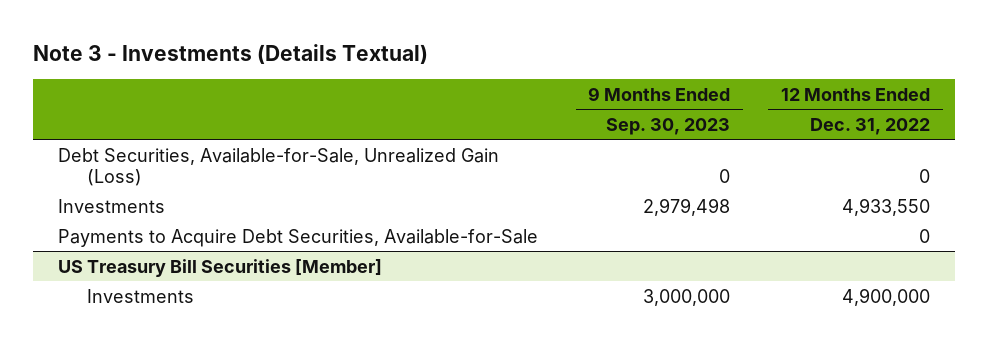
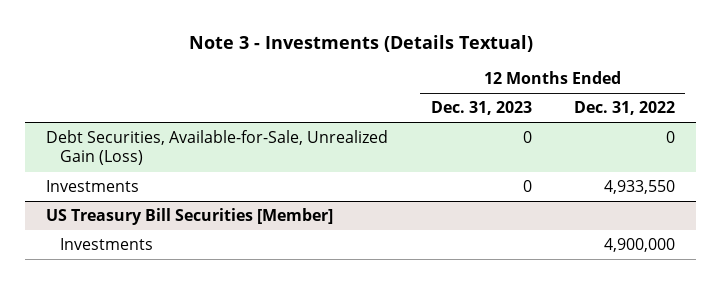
- | 9 Months Ended Sep. 30, 2023 | 12 Months Ended Dec. 31, 2022
+ | 12 Months Ended Dec. 31, 2023 | 12 Months Ended Dec. 31, 2022
- Payments to Acquire Debt Securities, Available-for-Sale | | 0

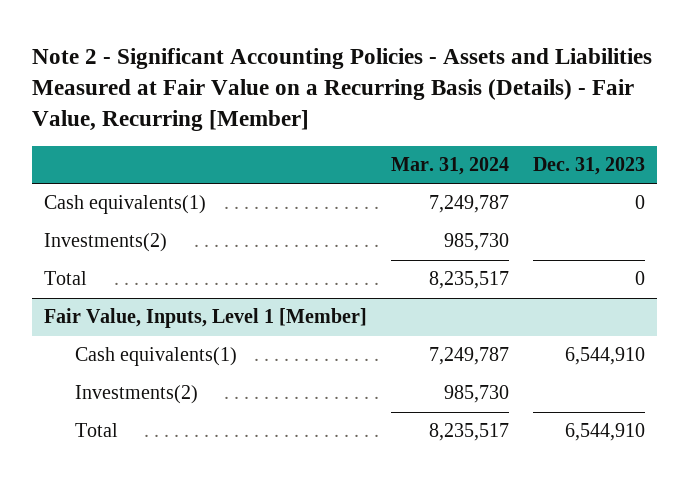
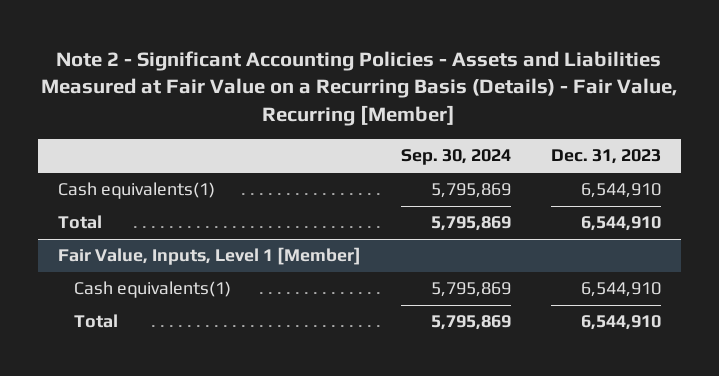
- | Mar. 31, 2024 | Dec. 31, 2023
+ | Sep. 30, 2024 | Dec. 31, 2023
- Cash equivalents(1) | 7,249,787 | 0
- Investments(2) | 985,730 |
- Total | 8,235,517 | 0
+ Cash equivalents(1) | 5,795,869 | 6,544,910
+ Total | 5,795,869 | 6,544,910
@ Fair Value, Inputs, Level 1 [Member]
- Investments(2) | 985,730 |

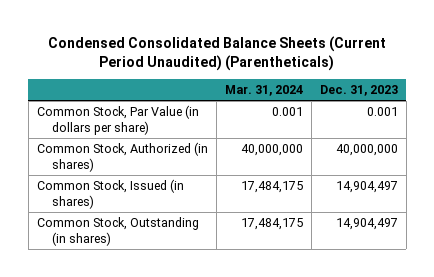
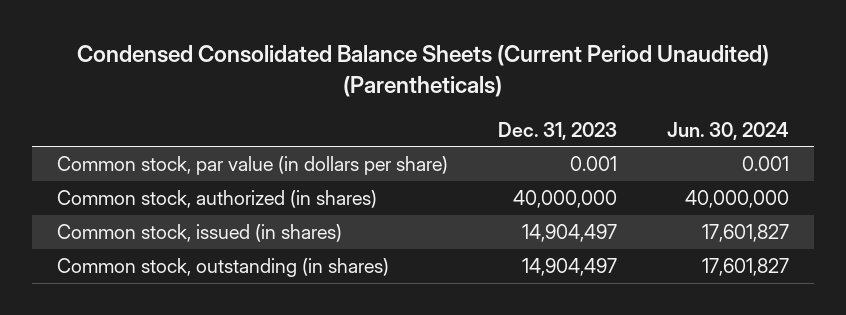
- | Mar. 31, 2024 | Dec. 31, 2023
+ | Dec. 31, 2023 | Jun. 30, 2024
- Common Stock, Par Value (in dollars per share) | 0.001 | 0.001
- Common Stock, Authorized (in shares) | 40,000,000 | 40,000,000
- Common Stock, Issued (in shares) | 17,484,175 | 14,904,497
- Common Stock, Outstanding (in shares) | 17,484,175 | 14,904,497
+ Common stock, par value (in dollars per share) | 0.001 | 0.001
+ Common stock, authorized (in shares) | 40,000,000 | 40,000,000
+ Common stock, issued (in shares) | 14,904,497 | 17,601,827
+ Common stock, outstanding (in shares) | 14,904,497 | 17,601,827

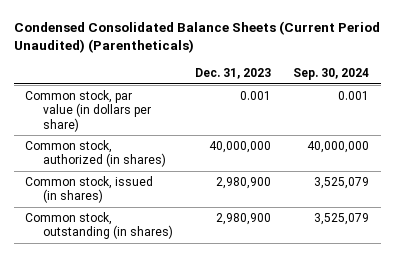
- | Dec. 31, 2023 | Jun. 30, 2024
+ | Dec. 31, 2023 | Sep. 30, 2024
- Common stock, issued (in shares) | 14,904,497 | 17,601,827
- Common stock, outstanding (in shares) | 14,904,497 | 17,601,827
+ Common stock, issued (in shares) | 2,980,900 | 3,525,079
+ Common stock, outstanding (in shares) | 2,980,900 | 3,525,079

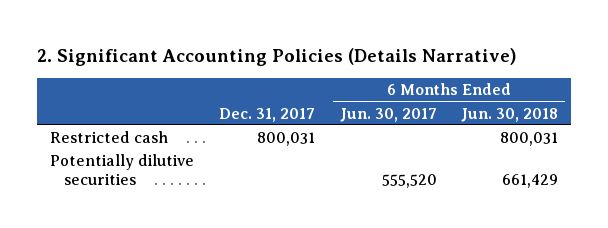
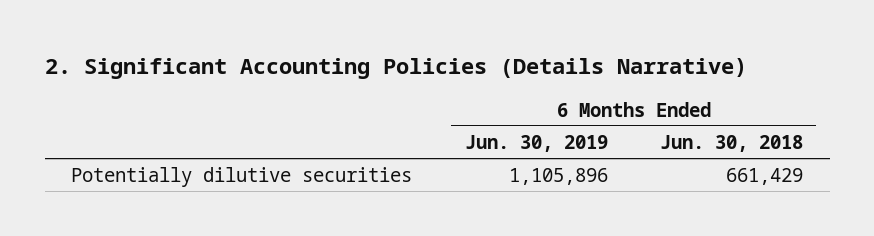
- | Dec. 31, 2017 | 6 Months Ended Jun. 30, 2017 | 6 Months Ended Jun. 30, 2018
+ | 6 Months Ended Jun. 30, 2019 | 6 Months Ended Jun. 30, 2018
- Restricted cash | 800,031 | | 800,031

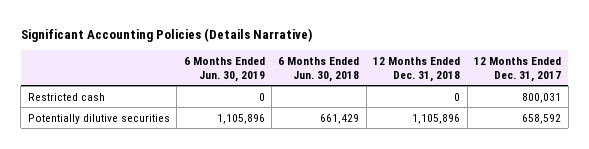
- 2. Significant Accounting Policies (Details Narrative)
+ Significant Accounting Policies (Details Narrative)
- | 6 Months Ended Jun. 30, 2019 | 6 Months Ended Jun. 30, 2018
+ | 6 Months Ended Jun. 30, 2019 | 6 Months Ended Jun. 30, 2018 | 12 Months Ended Dec. 31, 2018 | 12 Months Ended Dec. 31, 2017
+ Restricted cash | 0 | | 0 | 800,031

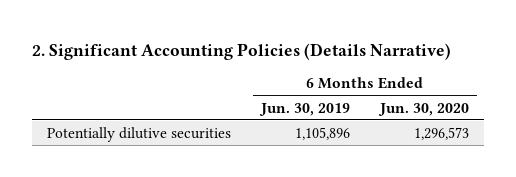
- Significant Accounting Policies (Details Narrative)
+ 2. Significant Accounting Policies (Details Narrative)
- | 6 Months Ended Jun. 30, 2019 | 6 Months Ended Jun. 30, 2018 | 12 Months Ended Dec. 31, 2018 | 12 Months Ended Dec. 31, 2017
+ | 6 Months Ended Jun. 30, 2019 | 6 Months Ended Jun. 30, 2020
- Restricted cash | 0 | | 0 | 800,031

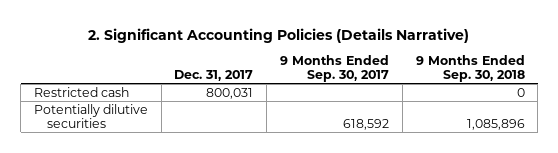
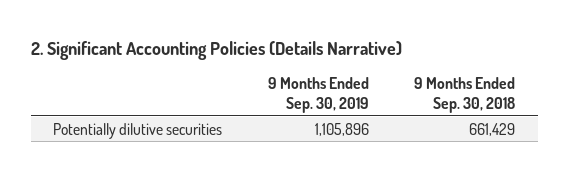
- | Dec. 31, 2017 | 9 Months Ended Sep. 30, 2017 | 9 Months Ended Sep. 30, 2018
+ | 9 Months Ended Sep. 30, 2019 | 9 Months Ended Sep. 30, 2018
- Restricted cash | 800,031 | | 0
- Potentially dilutive securities | | 618,592 | 1,085,896
+ Potentially dilutive securities | 1,105,896 | 661,429

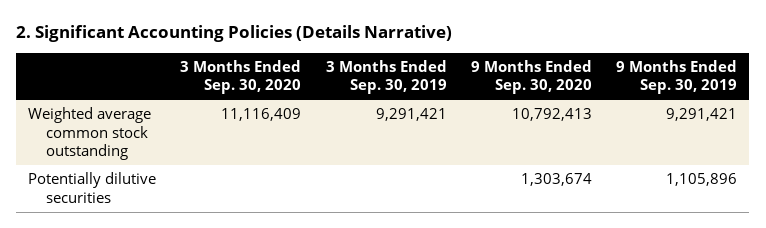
- | 9 Months Ended Sep. 30, 2019 | 9 Months Ended Sep. 30, 2018
+ | 3 Months Ended Sep. 30, 2020 | 3 Months Ended Sep. 30, 2019 | 9 Months Ended Sep. 30, 2020 | 9 Months Ended Sep. 30, 2019
+ Weighted average common stock outstanding | 11,116,409 | 9,291,421 | 10,792,413 | 9,291,421

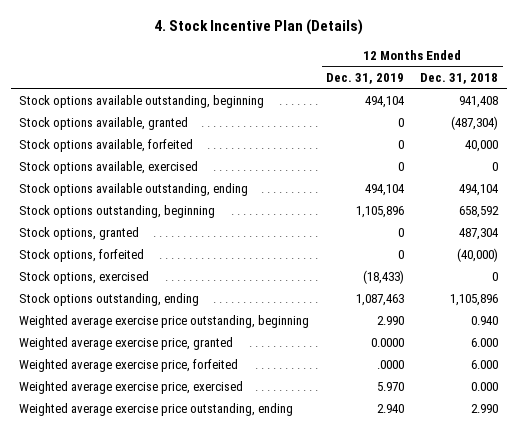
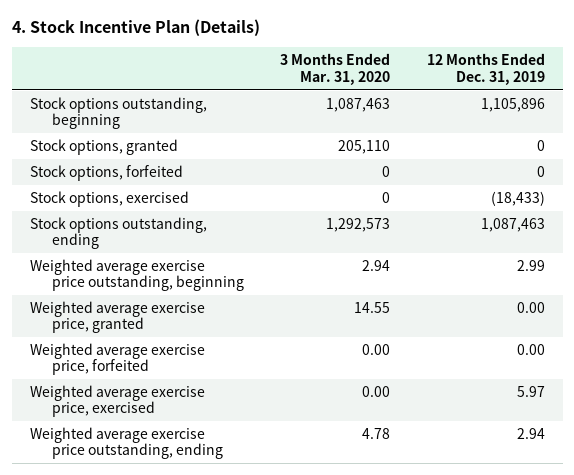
- | 12 Months Ended Dec. 31, 2019 | 12 Months Ended Dec. 31, 2018
+ | 3 Months Ended Mar. 31, 2020 | 12 Months Ended Dec. 31, 2019
- Stock options available outstanding, beginning | 494,104 | 941,408
- Stock options available, granted | 0 | (487,304)
- Stock options available, forfeited | 0 | 40,000
- Stock options available, exercised | 0 | 0
- Stock options available outstanding, ending | 494,104 | 494,104
- Weighted average exercise price outstanding, beginning | 2.990 | 0.940
- Weighted average exercise price, granted | 0.0000 | 6.000
- Weighted average exercise price, forfeited | .0000 | 6.000
- Weighted average exercise price, exercised | 5.970 | 0.000
- Weighted average exercise price outstanding, ending | 2.940 | 2.990
+ Weighted average exercise price outstanding, beginning | 2.94 | 2.99
+ Weighted average exercise price, granted | 14.55 | 0.00
+ Weighted average exercise price, forfeited | 0.00 | 0.00
+ Weighted average exercise price, exercised | 0.00 | 5.97
+ Weighted average exercise price outstanding, ending | 4.78 | 2.94

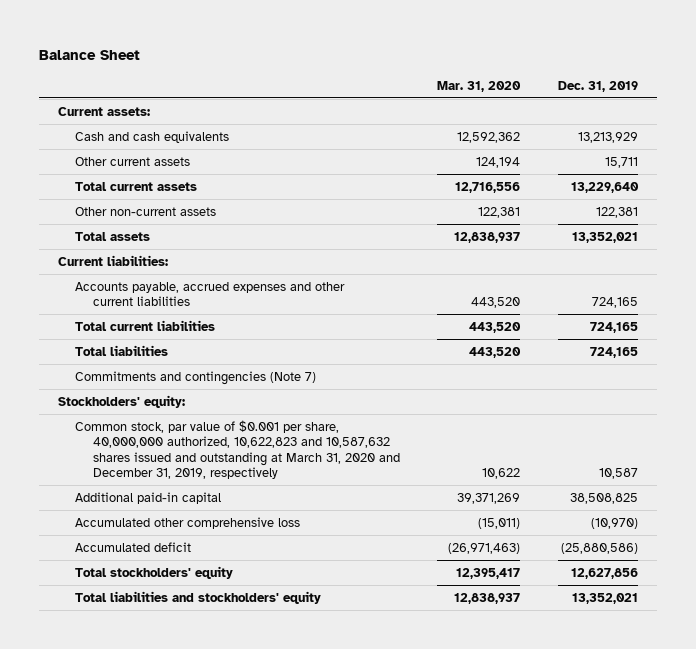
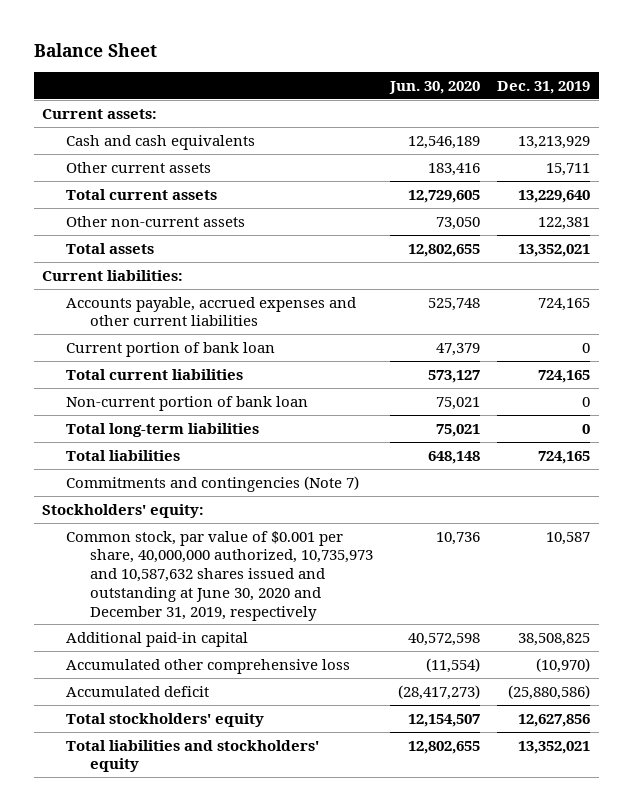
- | Mar. 31, 2020 | Dec. 31, 2019
+ | Jun. 30, 2020 | Dec. 31, 2019
+ Current portion of bank loan | 47,379 | 0
+ Non-current portion of bank loan | 75,021 | 0
+ Total long-term liabilities | 75,021 | 0
- Common stock, par value of $0.001 per share, 40,000,000 authorized, 10,622,823 and 10,587,632 shares issued and outstanding at March 31, 2020 and December 31, 2019, respectively | 10,622 | 10,587
+ Common stock, par value of $0.001 per share, 40,000,000 authorized, 10,735,973 and 10,587,632 shares issued and outstanding at June 30, 2020 and December 31, 2019, respectively | 10,736 | 10,587

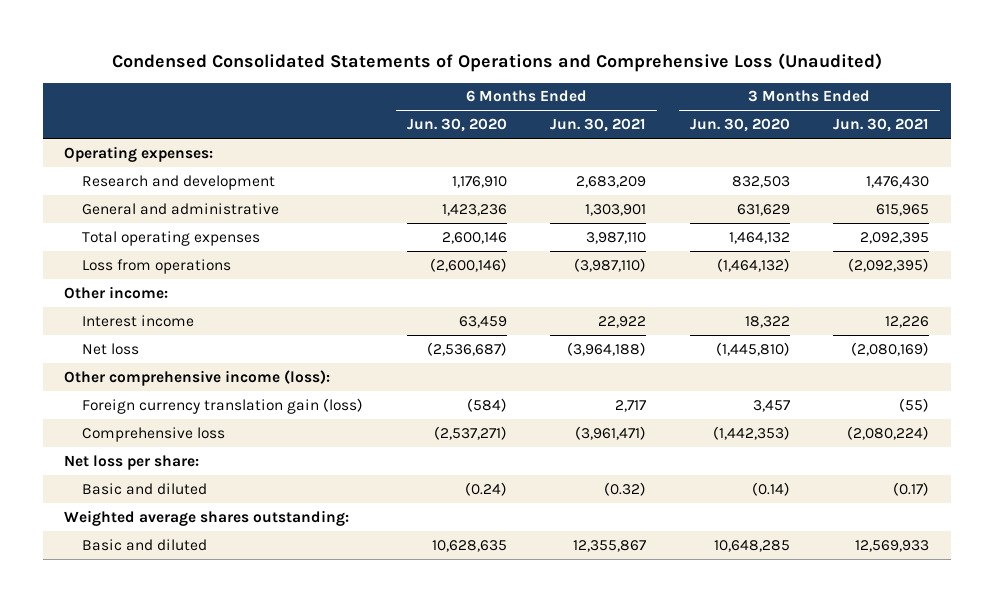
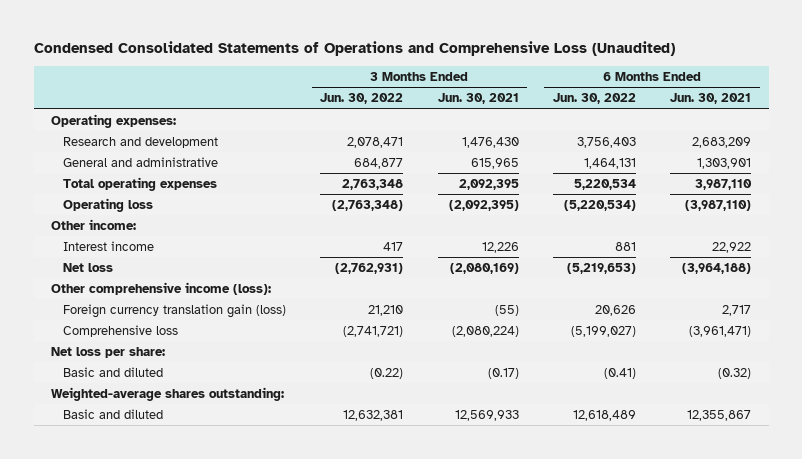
- | 6 Months Ended Jun. 30, 2020 | 6 Months Ended Jun. 30, 2021 | 3 Months Ended Jun. 30, 2020 | 3 Months Ended Jun. 30, 2021
+ | 3 Months Ended Jun. 30, 2022 | 3 Months Ended Jun. 30, 2021 | 6 Months Ended Jun. 30, 2022 | 6 Months Ended Jun. 30, 2021
- Loss from operations | (2,600,146) | (3,987,110) | (1,464,132) | (2,092,395)
+ Operating loss | (2,763,348) | (2,092,395) | (5,220,534) | (3,987,110)
- Weighted average shares outstanding:
+ Weighted-average shares outstanding:

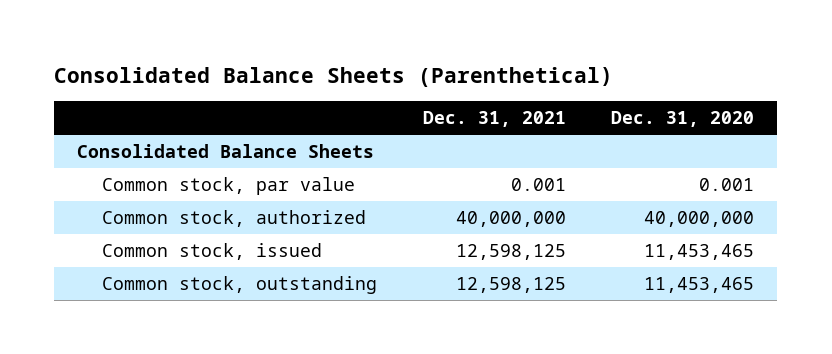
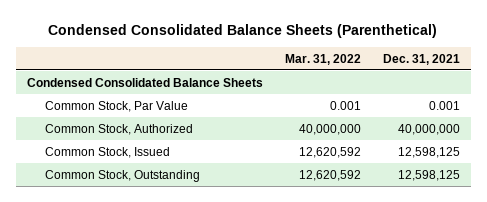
- Consolidated Balance Sheets (Parenthetical)
+ Condensed Consolidated Balance Sheets (Parenthetical)
- | Dec. 31, 2021 | Dec. 31, 2020
+ | Mar. 31, 2022 | Dec. 31, 2021
- Consolidated Balance Sheets
- Common stock, par value | 0.001 | 0.001
- Common stock, authorized | 40,000,000 | 40,000,000
- Common stock, issued | 12,598,125 | 11,453,465
- Common stock, outstanding | 12,598,125 | 11,453,465
+ Condensed Consolidated Balance Sheets
+ Common Stock, Par Value | 0.001 | 0.001
+ Common Stock, Authorized | 40,000,000 | 40,000,000
+ Common Stock, Issued | 12,620,592 | 12,598,125
+ Common Stock, Outstanding | 12,620,592 | 12,598,125

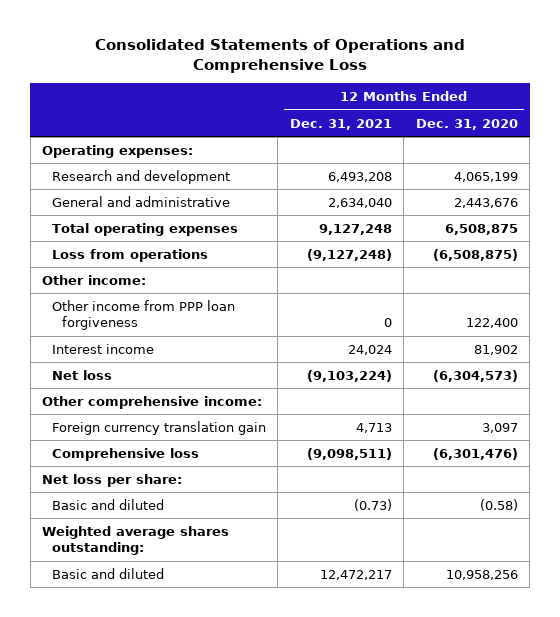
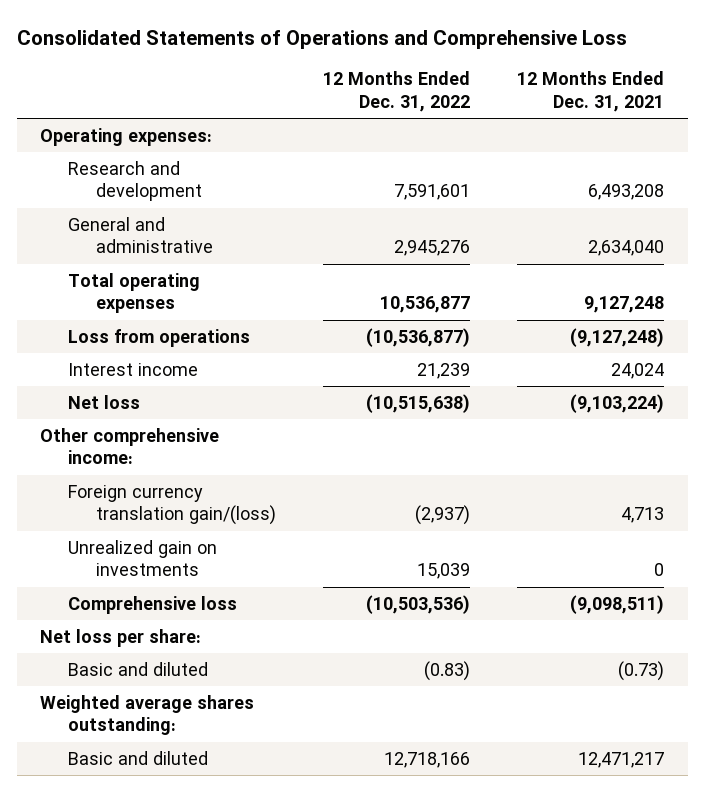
- | 12 Months Ended Dec. 31, 2021 | 12 Months Ended Dec. 31, 2020
+ | 12 Months Ended Dec. 31, 2022 | 12 Months Ended Dec. 31, 2021
- Other income:
- Other income from PPP loan forgiveness | 0 | 122,400
- Foreign currency translation gain | 4,713 | 3,097
+ Foreign currency translation gain/(loss) | (2,937) | 4,713
+ Unrealized gain on investments | 15,039 | 0
- Basic and diluted | 12,472,217 | 10,958,256
+ Basic and diluted | 12,718,166 | 12,471,217

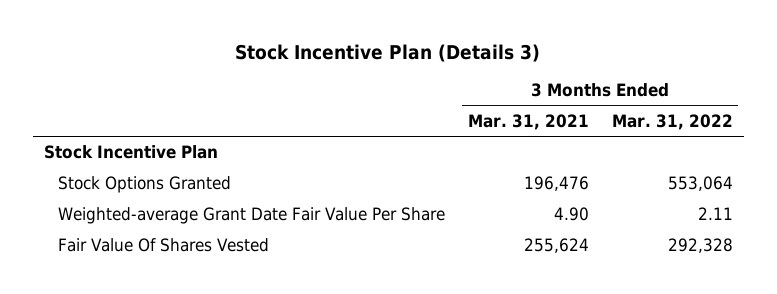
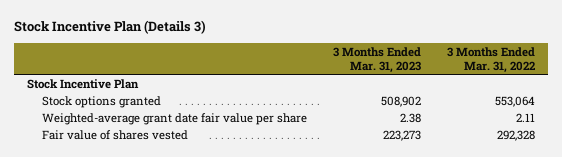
- | 3 Months Ended Mar. 31, 2021 | 3 Months Ended Mar. 31, 2022
+ | 3 Months Ended Mar. 31, 2023 | 3 Months Ended Mar. 31, 2022
- Stock Options Granted | 196,476 | 553,064
- Weighted-average Grant Date Fair Value Per Share | 4.90 | 2.11
- Fair Value Of Shares Vested | 255,624 | 292,328
+ Stock options granted | 508,902 | 553,064
+ Weighted-average grant date fair value per share | 2.38 | 2.11
+ Fair value of shares vested | 223,273 | 292,328

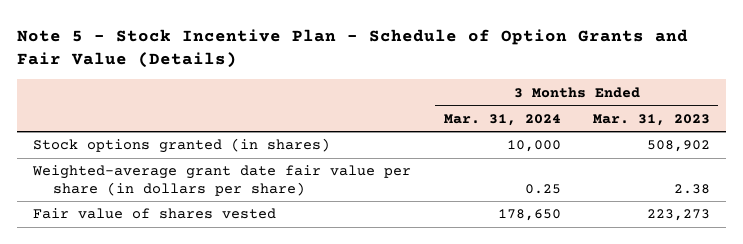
- Stock Incentive Plan (Details 3)
+ Note 5 - Stock Incentive Plan - Schedule of Option Grants and Fair Value (Details)
- | 3 Months Ended Mar. 31, 2023 | 3 Months Ended Mar. 31, 2022
+ | 3 Months Ended Mar. 31, 2024 | 3 Months Ended Mar. 31, 2023
- Stock Incentive Plan
- Stock options granted | 508,902 | 553,064
- Weighted-average grant date fair value per share | 2.38 | 2.11
+ Stock options granted (in shares) | 10,000 | 508,902
+ Weighted-average grant date fair value per share (in dollars per share) | 0.25 | 2.38

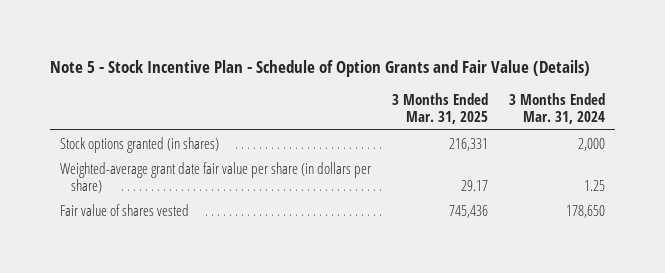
- | 3 Months Ended Mar. 31, 2024 | 3 Months Ended Mar. 31, 2023
+ | 3 Months Ended Mar. 31, 2025 | 3 Months Ended Mar. 31, 2024
- Stock options granted (in shares) | 10,000 | 508,902
- Weighted-average grant date fair value per share (in dollars per share) | 0.25 | 2.38
+ Stock options granted (in shares) | 216,331 | 2,000
+ Weighted-average grant date fair value per share (in dollars per share) | 29.17 | 1.25

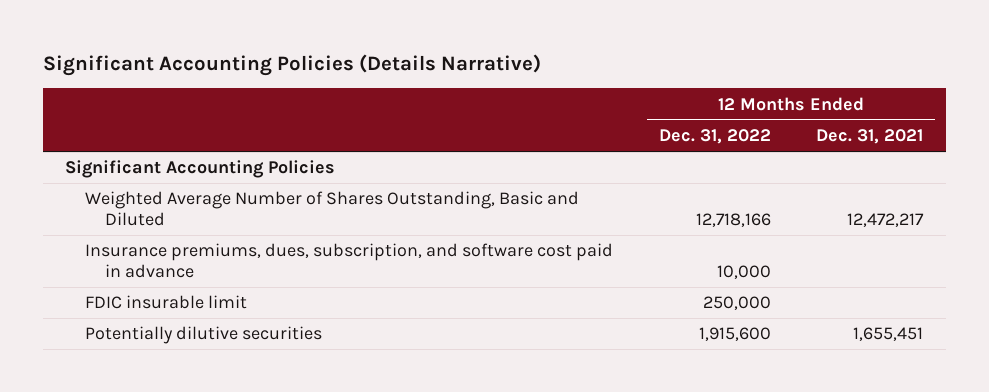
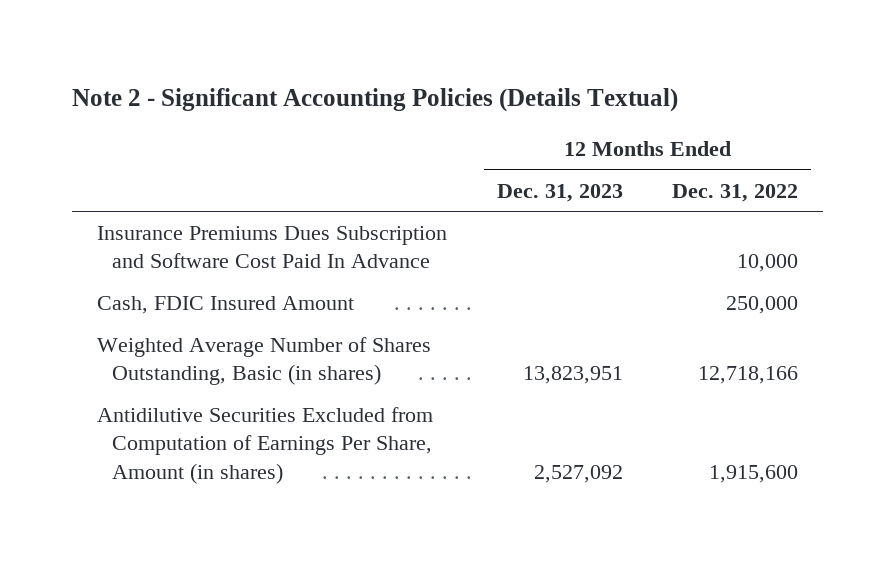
- Significant Accounting Policies (Details Narrative)
+ Note 2 - Significant Accounting Policies (Details Textual)
- | 12 Months Ended Dec. 31, 2022 | 12 Months Ended Dec. 31, 2021
+ | 12 Months Ended Dec. 31, 2023 | 12 Months Ended Dec. 31, 2022
- Significant Accounting Policies
- Weighted Average Number of Shares Outstanding, Basic and Diluted | 12,718,166 | 12,472,217
- Insurance premiums, dues, subscription, and software cost paid in advance | 10,000 |
- FDIC insurable limit | 250,000 |
- Potentially dilutive securities | 1,915,600 | 1,655,451
+ Insurance Premiums Dues Subscription and Software Cost Paid In Advance | | 10,000
+ Cash, FDIC Insured Amount | | 250,000
+ Weighted Average Number of Shares Outstanding, Basic (in shares) | 13,823,951 | 12,718,166
+ Antidilutive Securities Excluded from Computation of Earnings Per Share, Amount (in shares) | 2,527,092 | 1,915,600

